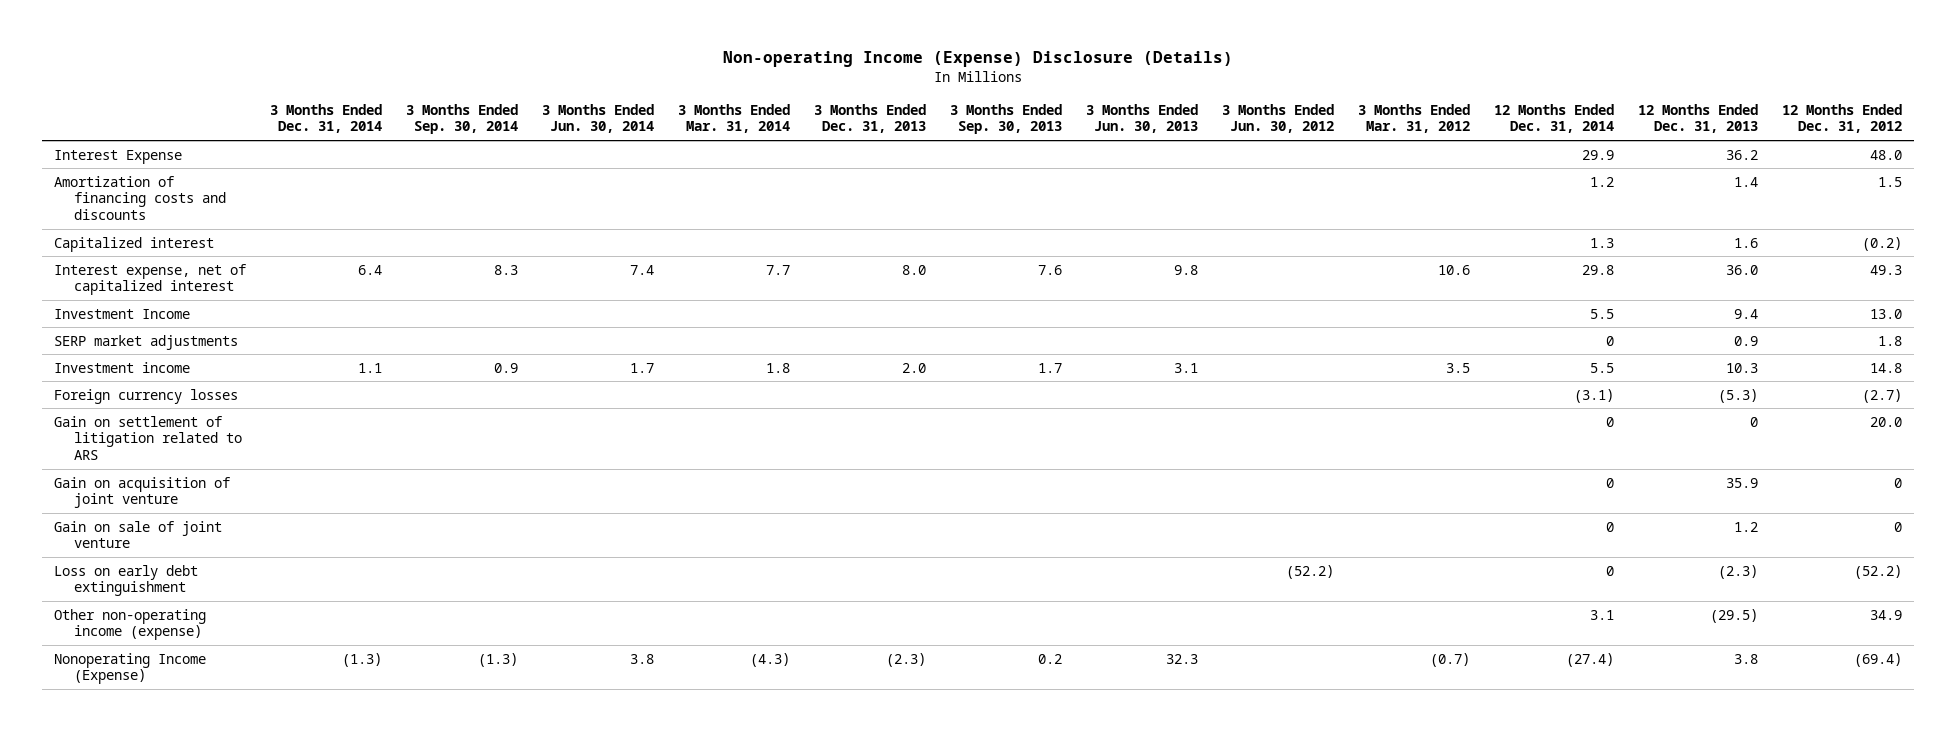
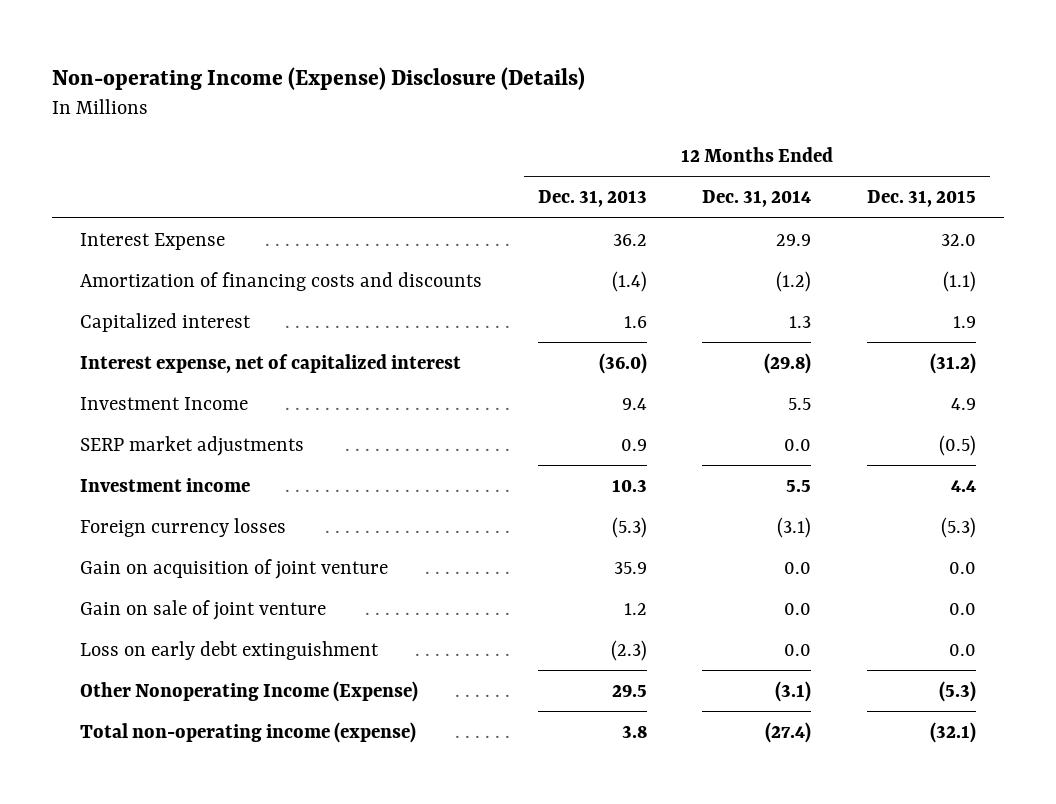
- | 3 Months Ended Dec. 31, 2014 | 3 Months Ended Sep. 30, 2014 | 3 Months Ended Jun. 30, 2014 | 3 Months Ended Mar. 31, 2014 | 3 Months Ended Dec. 31, 2013 | 3 Months Ended Sep. 30, 2013 | 3 Months Ended Jun. 30, 2013 | 3 Months Ended Jun. 30, 2012 | 3 Months Ended Mar. 31, 2012 | 12 Months Ended Dec. 31, 2014 | 12 Months Ended Dec. 31, 2013 | 12 Months Ended Dec. 31, 2012
+ | 12 Months Ended Dec. 31, 2013 | 12 Months Ended Dec. 31, 2014 | 12 Months Ended Dec. 31, 2015
- Amortization of financing costs and discounts | | | | | | | | | | 1.2 | 1.4 | 1.5
+ Amortization of financing costs and discounts | (1.4) | (1.2) | (1.1)
- Interest expense, net of capitalized interest | 6.4 | 8.3 | 7.4 | 7.7 | 8.0 | 7.6 | 9.8 | | 10.6 | 29.8 | 36.0 | 49.3
+ Interest expense, net of capitalized interest | (36.0) | (29.8) | (31.2)
- SERP market adjustments | | | | | | | | | | 0 | 0.9 | 1.8
+ SERP market adjustments | 0.9 | 0.0 | (0.5)
- Gain on settlement of litigation related to ARS | | | | | | | | | | 0 | 0 | 20.0
- Gain on acquisition of joint venture | | | | | | | | | | 0 | 35.9 | 0
- Gain on sale of joint venture | | | | | | | | | | 0 | 1.2 | 0
- Loss on early debt extinguishment | | | | | | | | (52.2) | | 0 | (2.3) | (52.2)
- Other non-operating income (expense) | | | | | | | | | | 3.1 | (29.5) | 34.9
- Nonoperating Income (Expense) | (1.3) | (1.3) | 3.8 | (4.3) | (2.3) | 0.2 | 32.3 | | (0.7) | (27.4) | 3.8 | (69.4)
+ Gain on acquisition of joint venture | 35.9 | 0.0 | 0.0
+ Gain on sale of joint venture | 1.2 | 0.0 | 0.0
+ Loss on early debt extinguishment | (2.3) | 0.0 | 0.0
+ Other Nonoperating Income (Expense) | 29.5 | (3.1) | (5.3)
+ Total non-operating income (expense) | 3.8 | (27.4) | (32.1)

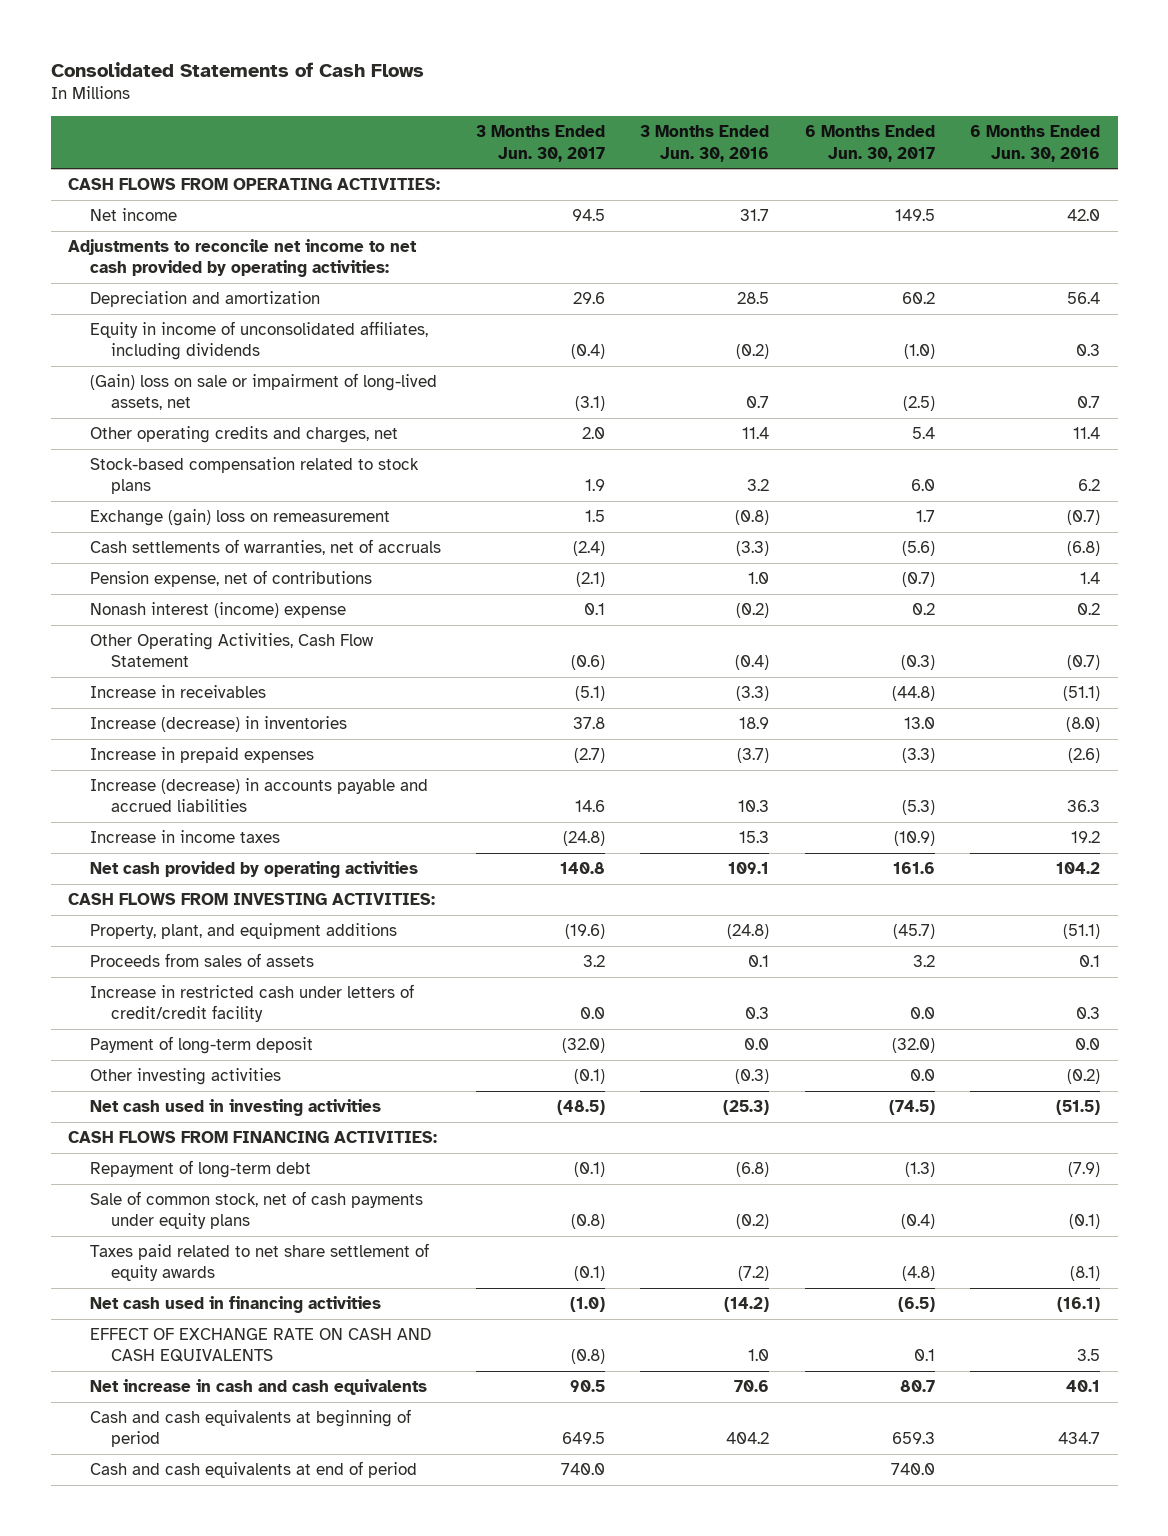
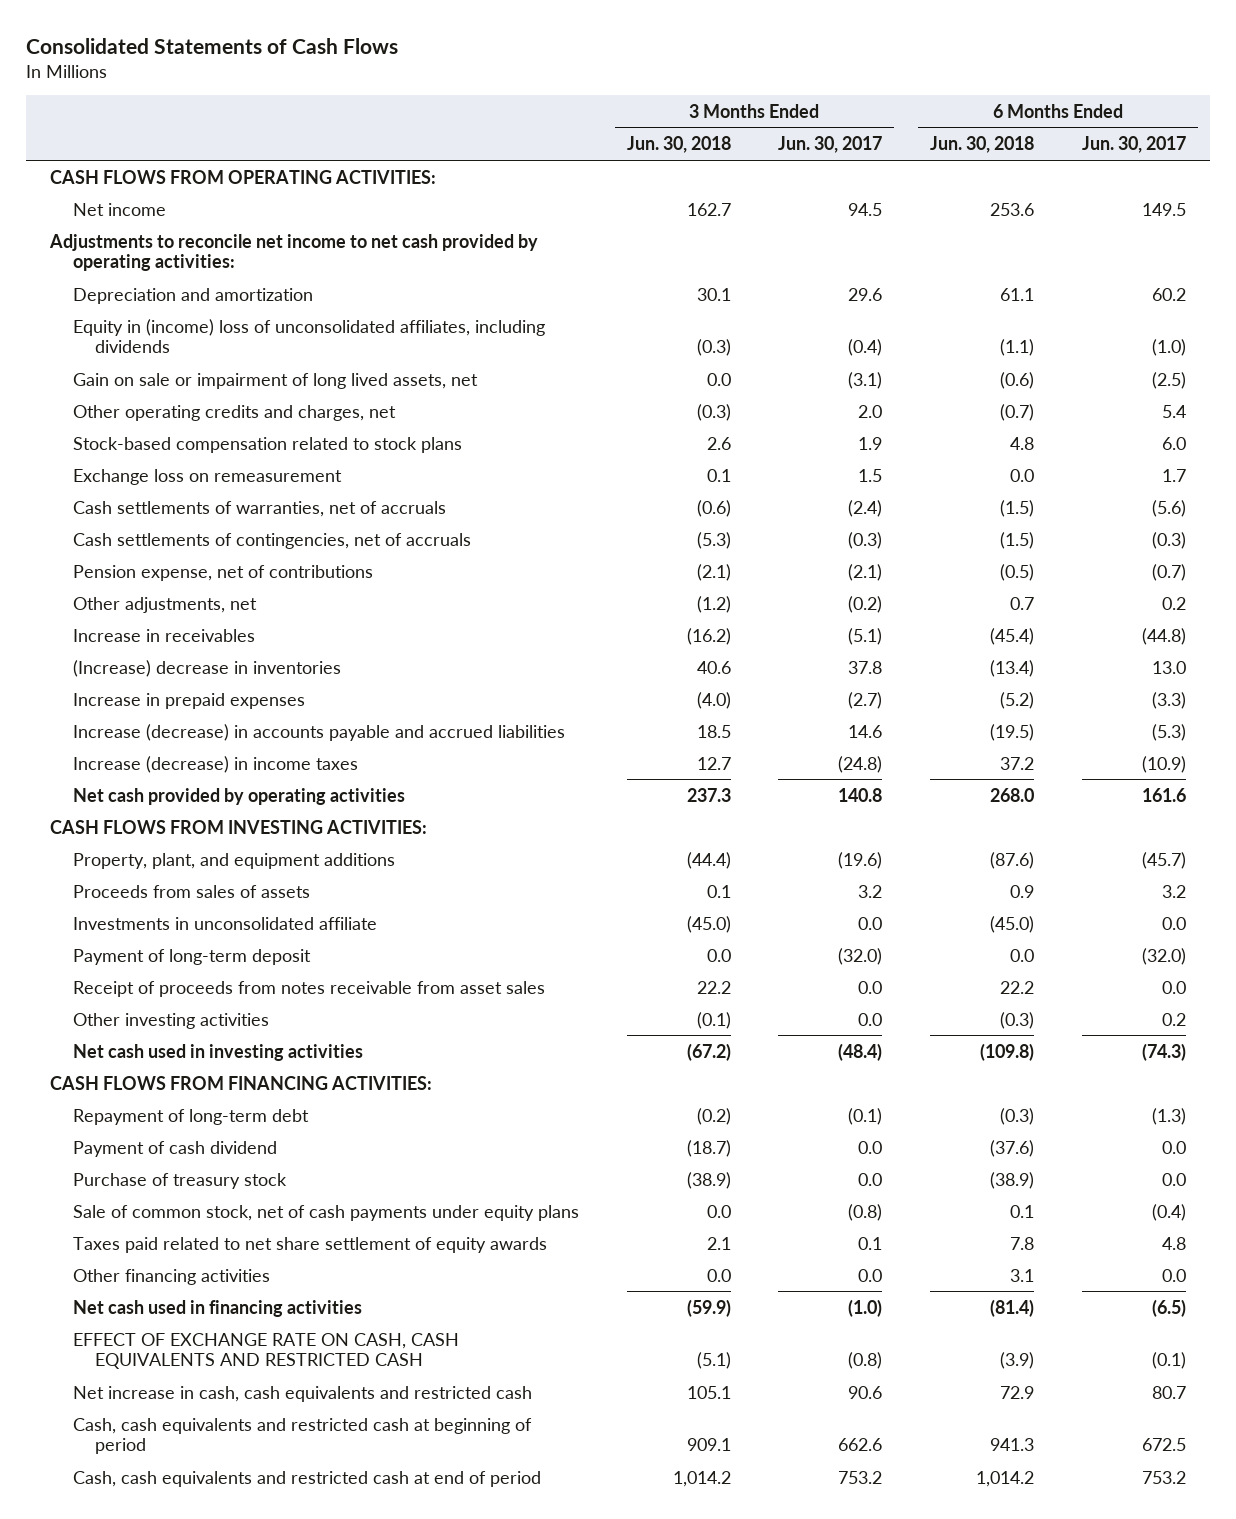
- | 3 Months Ended Jun. 30, 2017 | 3 Months Ended Jun. 30, 2016 | 6 Months Ended Jun. 30, 2017 | 6 Months Ended Jun. 30, 2016
+ | 3 Months Ended Jun. 30, 2018 | 3 Months Ended Jun. 30, 2017 | 6 Months Ended Jun. 30, 2018 | 6 Months Ended Jun. 30, 2017
- Equity in income of unconsolidated affiliates, including dividends | (0.4) | (0.2) | (1.0) | 0.3
- (Gain) loss on sale or impairment of long-lived assets, net | (3.1) | 0.7 | (2.5) | 0.7
+ Equity in (income) loss of unconsolidated affiliates, including dividends | (0.3) | (0.4) | (1.1) | (1.0)
+ Gain on sale or impairment of long lived assets, net | 0.0 | (3.1) | (0.6) | (2.5)
- Exchange (gain) loss on remeasurement | 1.5 | (0.8) | 1.7 | (0.7)
+ Exchange loss on remeasurement | 0.1 | 1.5 | 0.0 | 1.7
+ Cash settlements of contingencies, net of accruals | (5.3) | (0.3) | (1.5) | (0.3)
- Nonash interest (income) expense | 0.1 | (0.2) | 0.2 | 0.2
- Other Operating Activities, Cash Flow Statement | (0.6) | (0.4) | (0.3) | (0.7)
+ Other adjustments, net | (1.2) | (0.2) | 0.7 | 0.2
- Increase (decrease) in inventories | 37.8 | 18.9 | 13.0 | (8.0)
+ (Increase) decrease in inventories | 40.6 | 37.8 | (13.4) | 13.0
- Increase in income taxes | (24.8) | 15.3 | (10.9) | 19.2
+ Increase (decrease) in income taxes | 12.7 | (24.8) | 37.2 | (10.9)
- Increase in restricted cash under letters of credit/credit facility | 0.0 | 0.3 | 0.0 | 0.3
+ Investments in unconsolidated affiliate | (45.0) | 0.0 | (45.0) | 0.0
- Other investing activities | (0.1) | (0.3) | 0.0 | (0.2)
- Net cash used in investing activities | (48.5) | (25.3) | (74.5) | (51.5)
+ Receipt of proceeds from notes receivable from asset sales | 22.2 | 0.0 | 22.2 | 0.0
+ Other investing activities | (0.1) | 0.0 | (0.3) | 0.2
+ Net cash used in investing activities | (67.2) | (48.4) | (109.8) | (74.3)
+ Payment of cash dividend | (18.7) | 0.0 | (37.6) | 0.0
+ Purchase of treasury stock | (38.9) | 0.0 | (38.9) | 0.0
- Taxes paid related to net share settlement of equity awards | (0.1) | (7.2) | (4.8) | (8.1)
+ Taxes paid related to net share settlement of equity awards | 2.1 | 0.1 | 7.8 | 4.8
+ Other financing activities | 0.0 | 0.0 | 3.1 | 0.0
- EFFECT OF EXCHANGE RATE ON CASH AND CASH EQUIVALENTS | (0.8) | 1.0 | 0.1 | 3.5
- Net increase in cash and cash equivalents | 90.5 | 70.6 | 80.7 | 40.1
- Cash and cash equivalents at beginning of period | 649.5 | 404.2 | 659.3 | 434.7
- Cash and cash equivalents at end of period | 740.0 | | 740.0 |
+ EFFECT OF EXCHANGE RATE ON CASH, CASH EQUIVALENTS AND RESTRICTED CASH | (5.1) | (0.8) | (3.9) | (0.1)
+ Net increase in cash, cash equivalents and restricted cash | 105.1 | 90.6 | 72.9 | 80.7
+ Cash, cash equivalents and restricted cash at beginning of period | 909.1 | 662.6 | 941.3 | 672.5
+ Cash, cash equivalents and restricted cash at end of period | 1,014.2 | 753.2 | 1,014.2 | 753.2

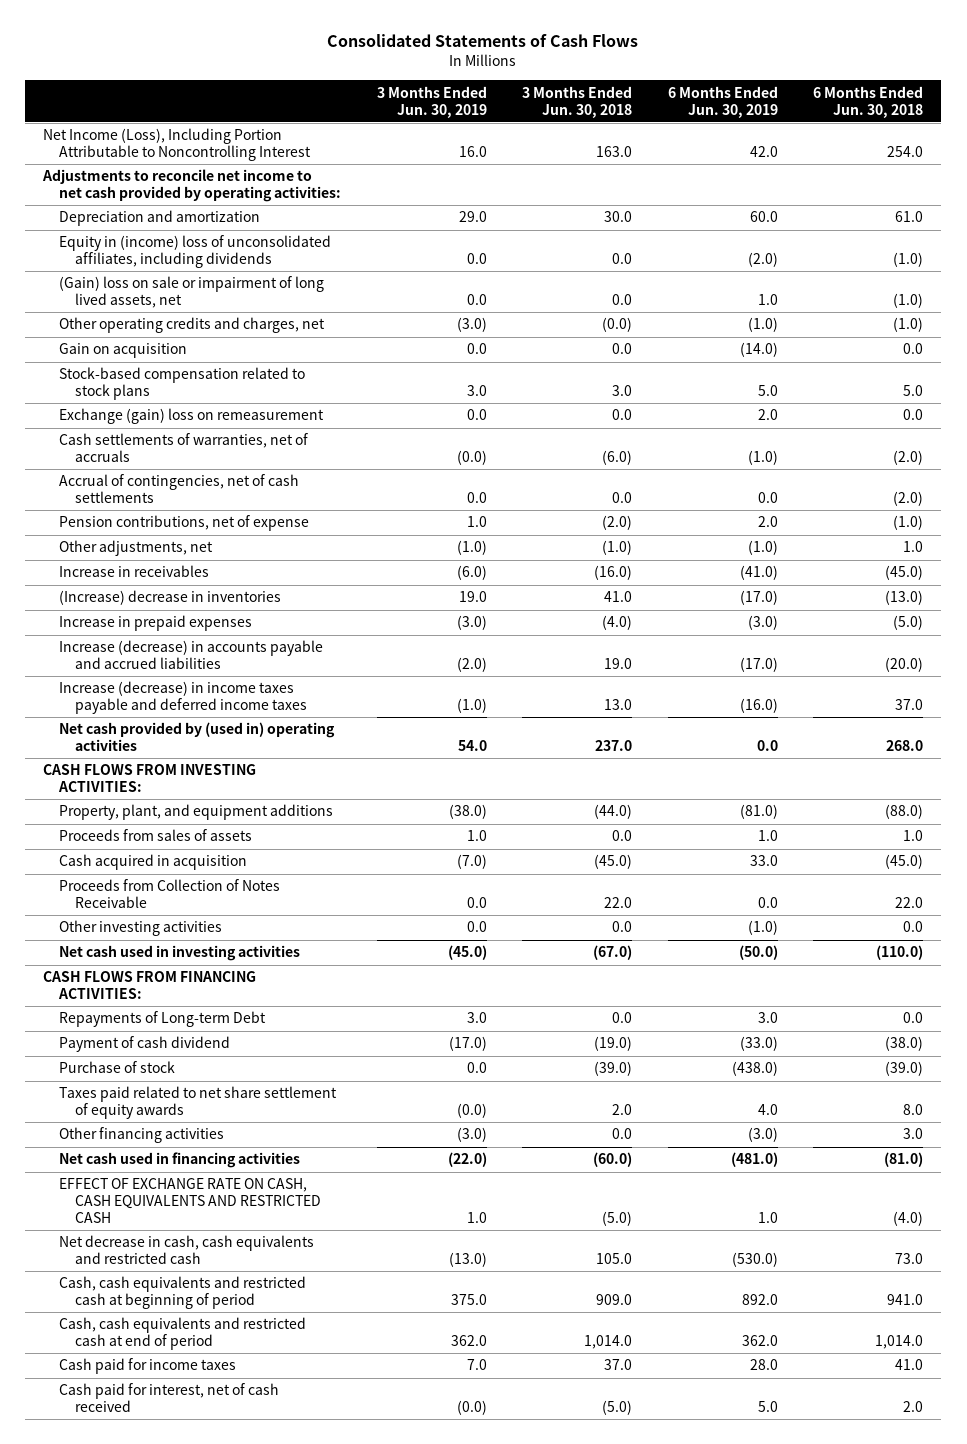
- | 3 Months Ended Jun. 30, 2018 | 3 Months Ended Jun. 30, 2017 | 6 Months Ended Jun. 30, 2018 | 6 Months Ended Jun. 30, 2017
+ | 3 Months Ended Jun. 30, 2019 | 3 Months Ended Jun. 30, 2018 | 6 Months Ended Jun. 30, 2019 | 6 Months Ended Jun. 30, 2018
- CASH FLOWS FROM OPERATING ACTIVITIES:
- Net income | 162.7 | 94.5 | 253.6 | 149.5
+ Net Income (Loss), Including Portion Attributable to Noncontrolling Interest | 16.0 | 163.0 | 42.0 | 254.0
- Depreciation and amortization | 30.1 | 29.6 | 61.1 | 60.2
- Equity in (income) loss of unconsolidated affiliates, including dividends | (0.3) | (0.4) | (1.1) | (1.0)
- Gain on sale or impairment of long lived assets, net | 0.0 | (3.1) | (0.6) | (2.5)
- Other operating credits and charges, net | (0.3) | 2.0 | (0.7) | 5.4
- Stock-based compensation related to stock plans | 2.6 | 1.9 | 4.8 | 6.0
- Exchange loss on remeasurement | 0.1 | 1.5 | 0.0 | 1.7
- Cash settlements of warranties, net of accruals | (0.6) | (2.4) | (1.5) | (5.6)
- Cash settlements of contingencies, net of accruals | (5.3) | (0.3) | (1.5) | (0.3)
- Pension expense, net of contributions | (2.1) | (2.1) | (0.5) | (0.7)
- Other adjustments, net | (1.2) | (0.2) | 0.7 | 0.2
- Increase in receivables | (16.2) | (5.1) | (45.4) | (44.8)
- (Increase) decrease in inventories | 40.6 | 37.8 | (13.4) | 13.0
- Increase in prepaid expenses | (4.0) | (2.7) | (5.2) | (3.3)
- Increase (decrease) in accounts payable and accrued liabilities | 18.5 | 14.6 | (19.5) | (5.3)
- Increase (decrease) in income taxes | 12.7 | (24.8) | 37.2 | (10.9)
- Net cash provided by operating activities | 237.3 | 140.8 | 268.0 | 161.6
+ Depreciation and amortization | 29.0 | 30.0 | 60.0 | 61.0
+ Equity in (income) loss of unconsolidated affiliates, including dividends | 0.0 | 0.0 | (2.0) | (1.0)
+ (Gain) loss on sale or impairment of long lived assets, net | 0.0 | 0.0 | 1.0 | (1.0)
+ Other operating credits and charges, net | (3.0) | (0.0) | (1.0) | (1.0)
+ Gain on acquisition | 0.0 | 0.0 | (14.0) | 0.0
+ Stock-based compensation related to stock plans | 3.0 | 3.0 | 5.0 | 5.0
+ Exchange (gain) loss on remeasurement | 0.0 | 0.0 | 2.0 | 0.0
+ Cash settlements of warranties, net of accruals | (0.0) | (6.0) | (1.0) | (2.0)
+ Accrual of contingencies, net of cash settlements | 0.0 | 0.0 | 0.0 | (2.0)
+ Pension contributions, net of expense | 1.0 | (2.0) | 2.0 | (1.0)
+ Other adjustments, net | (1.0) | (1.0) | (1.0) | 1.0
+ Increase in receivables | (6.0) | (16.0) | (41.0) | (45.0)
+ (Increase) decrease in inventories | 19.0 | 41.0 | (17.0) | (13.0)
+ Increase in prepaid expenses | (3.0) | (4.0) | (3.0) | (5.0)
+ Increase (decrease) in accounts payable and accrued liabilities | (2.0) | 19.0 | (17.0) | (20.0)
+ Increase (decrease) in income taxes payable and deferred income taxes | (1.0) | 13.0 | (16.0) | 37.0
+ Net cash provided by (used in) operating activities | 54.0 | 237.0 | 0.0 | 268.0
- Property, plant, and equipment additions | (44.4) | (19.6) | (87.6) | (45.7)
- Proceeds from sales of assets | 0.1 | 3.2 | 0.9 | 3.2
- Investments in unconsolidated affiliate | (45.0) | 0.0 | (45.0) | 0.0
- Payment of long-term deposit | 0.0 | (32.0) | 0.0 | (32.0)
- Receipt of proceeds from notes receivable from asset sales | 22.2 | 0.0 | 22.2 | 0.0
- Other investing activities | (0.1) | 0.0 | (0.3) | 0.2
- Net cash used in investing activities | (67.2) | (48.4) | (109.8) | (74.3)
+ Property, plant, and equipment additions | (38.0) | (44.0) | (81.0) | (88.0)
+ Proceeds from sales of assets | 1.0 | 0.0 | 1.0 | 1.0
+ Cash acquired in acquisition | (7.0) | (45.0) | 33.0 | (45.0)
+ Proceeds from Collection of Notes Receivable | 0.0 | 22.0 | 0.0 | 22.0
+ Other investing activities | 0.0 | 0.0 | (1.0) | 0.0
+ Net cash used in investing activities | (45.0) | (67.0) | (50.0) | (110.0)
- Repayment of long-term debt | (0.2) | (0.1) | (0.3) | (1.3)
- Payment of cash dividend | (18.7) | 0.0 | (37.6) | 0.0
- Purchase of treasury stock | (38.9) | 0.0 | (38.9) | 0.0
- Sale of common stock, net of cash payments under equity plans | 0.0 | (0.8) | 0.1 | (0.4)
- Taxes paid related to net share settlement of equity awards | 2.1 | 0.1 | 7.8 | 4.8
- Other financing activities | 0.0 | 0.0 | 3.1 | 0.0
- Net cash used in financing activities | (59.9) | (1.0) | (81.4) | (6.5)
- EFFECT OF EXCHANGE RATE ON CASH, CASH EQUIVALENTS AND RESTRICTED CASH | (5.1) | (0.8) | (3.9) | (0.1)
- Net increase in cash, cash equivalents and restricted cash | 105.1 | 90.6 | 72.9 | 80.7
- Cash, cash equivalents and restricted cash at beginning of period | 909.1 | 662.6 | 941.3 | 672.5
- Cash, cash equivalents and restricted cash at end of period | 1,014.2 | 753.2 | 1,014.2 | 753.2
+ Repayments of Long-term Debt | 3.0 | 0.0 | 3.0 | 0.0
+ Payment of cash dividend | (17.0) | (19.0) | (33.0) | (38.0)
+ Purchase of stock | 0.0 | (39.0) | (438.0) | (39.0)
+ Taxes paid related to net share settlement of equity awards | (0.0) | 2.0 | 4.0 | 8.0
+ Other financing activities | (3.0) | 0.0 | (3.0) | 3.0
+ Net cash used in financing activities | (22.0) | (60.0) | (481.0) | (81.0)
+ EFFECT OF EXCHANGE RATE ON CASH, CASH EQUIVALENTS AND RESTRICTED CASH | 1.0 | (5.0) | 1.0 | (4.0)
+ Net decrease in cash, cash equivalents and restricted cash | (13.0) | 105.0 | (530.0) | 73.0
+ Cash, cash equivalents and restricted cash at beginning of period | 375.0 | 909.0 | 892.0 | 941.0
+ Cash, cash equivalents and restricted cash at end of period | 362.0 | 1,014.0 | 362.0 | 1,014.0
+ Cash paid for income taxes | 7.0 | 37.0 | 28.0 | 41.0
+ Cash paid for interest, net of cash received | (0.0) | (5.0) | 5.0 | 2.0

